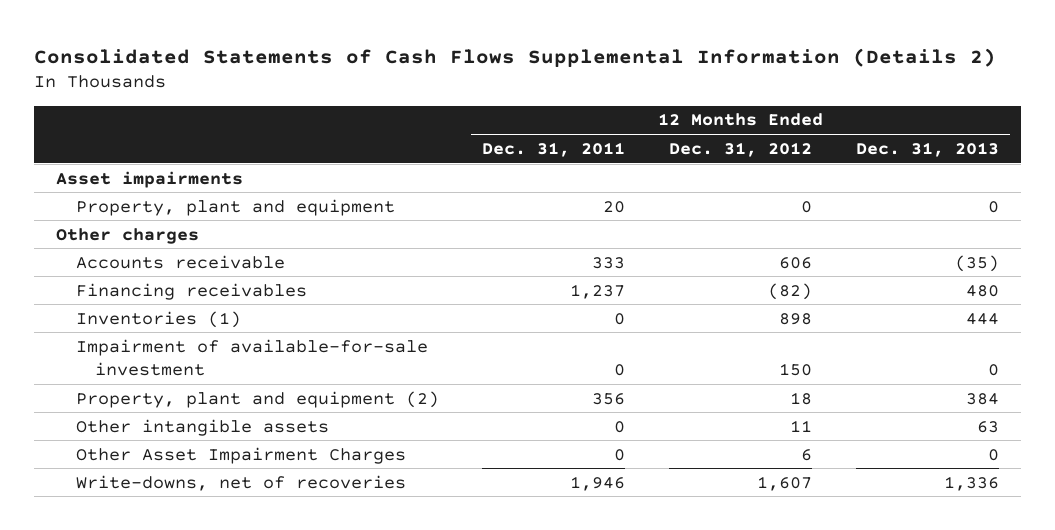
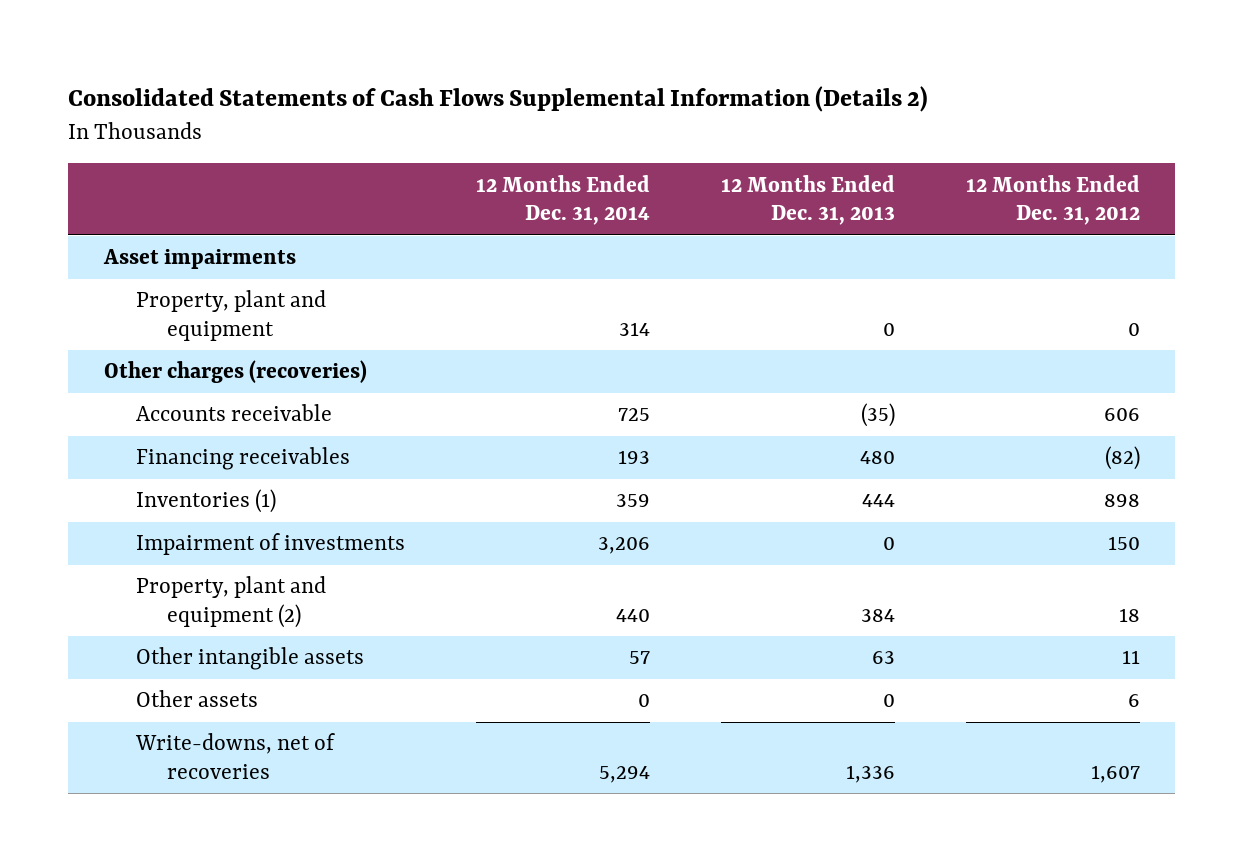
- | 12 Months Ended Dec. 31, 2011 | 12 Months Ended Dec. 31, 2012 | 12 Months Ended Dec. 31, 2013
+ | 12 Months Ended Dec. 31, 2014 | 12 Months Ended Dec. 31, 2013 | 12 Months Ended Dec. 31, 2012
- Other charges
+ Other charges (recoveries)
- Impairment of available-for-sale investment | 0 | 150 | 0
+ Impairment of investments | 3,206 | 0 | 150
- Other Asset Impairment Charges | 0 | 6 | 0
+ Other assets | 0 | 0 | 6

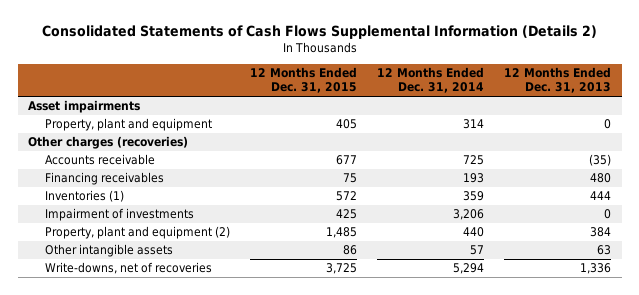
- | 12 Months Ended Dec. 31, 2014 | 12 Months Ended Dec. 31, 2013 | 12 Months Ended Dec. 31, 2012
+ | 12 Months Ended Dec. 31, 2015 | 12 Months Ended Dec. 31, 2014 | 12 Months Ended Dec. 31, 2013
- Other assets | 0 | 0 | 6

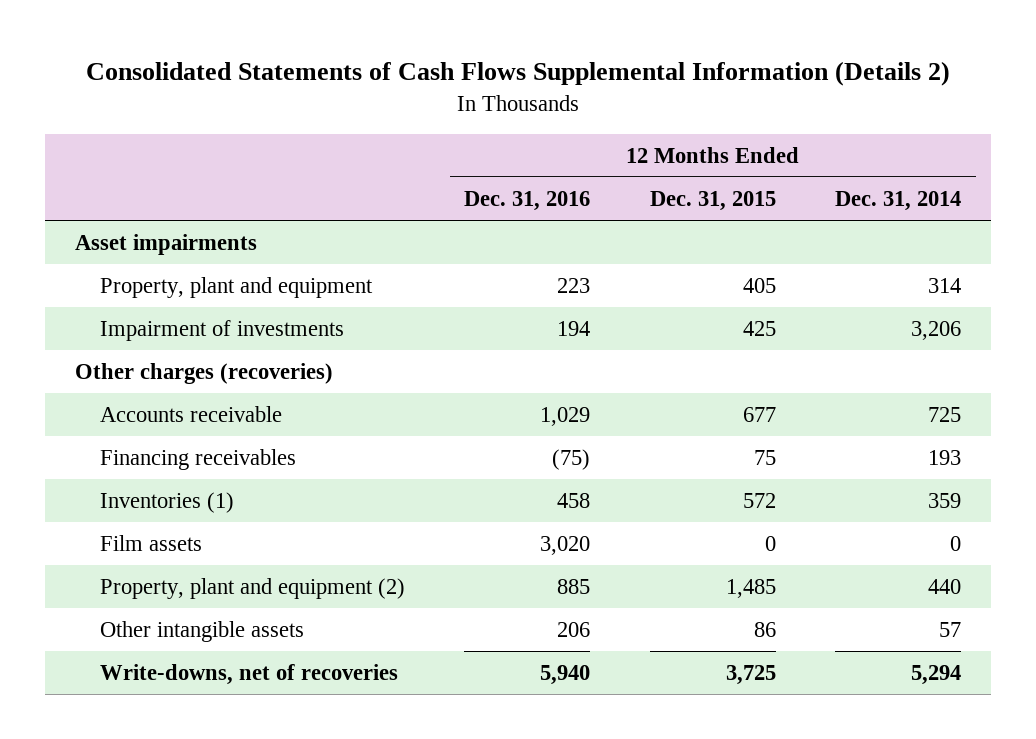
- | 12 Months Ended Dec. 31, 2015 | 12 Months Ended Dec. 31, 2014 | 12 Months Ended Dec. 31, 2013
+ | 12 Months Ended Dec. 31, 2016 | 12 Months Ended Dec. 31, 2015 | 12 Months Ended Dec. 31, 2014
moved up: Impairment of investments | 194 | 425 | 3,206
+ Film assets | 3,020 | 0 | 0

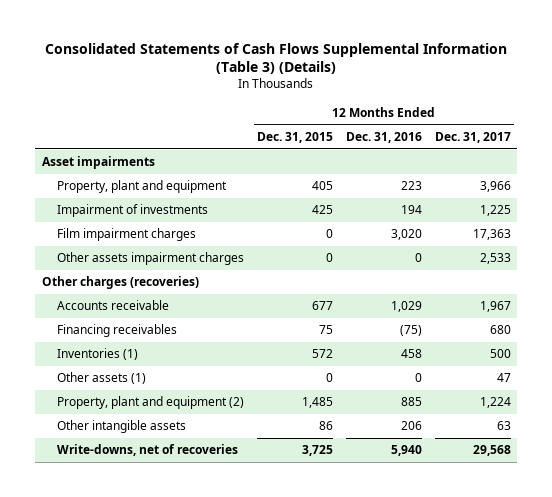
- Consolidated Statements of Cash Flows Supplemental Information (Details 2)
+ Consolidated Statements of Cash Flows Supplemental Information (Table 3) (Details)
- | 12 Months Ended Dec. 31, 2016 | 12 Months Ended Dec. 31, 2015 | 12 Months Ended Dec. 31, 2014
+ | 12 Months Ended Dec. 31, 2015 | 12 Months Ended Dec. 31, 2016 | 12 Months Ended Dec. 31, 2017
+ Film impairment charges | 0 | 3,020 | 17,363
+ Other assets impairment charges | 0 | 0 | 2,533
- Film assets | 3,020 | 0 | 0
+ Other assets (1) | 0 | 0 | 47

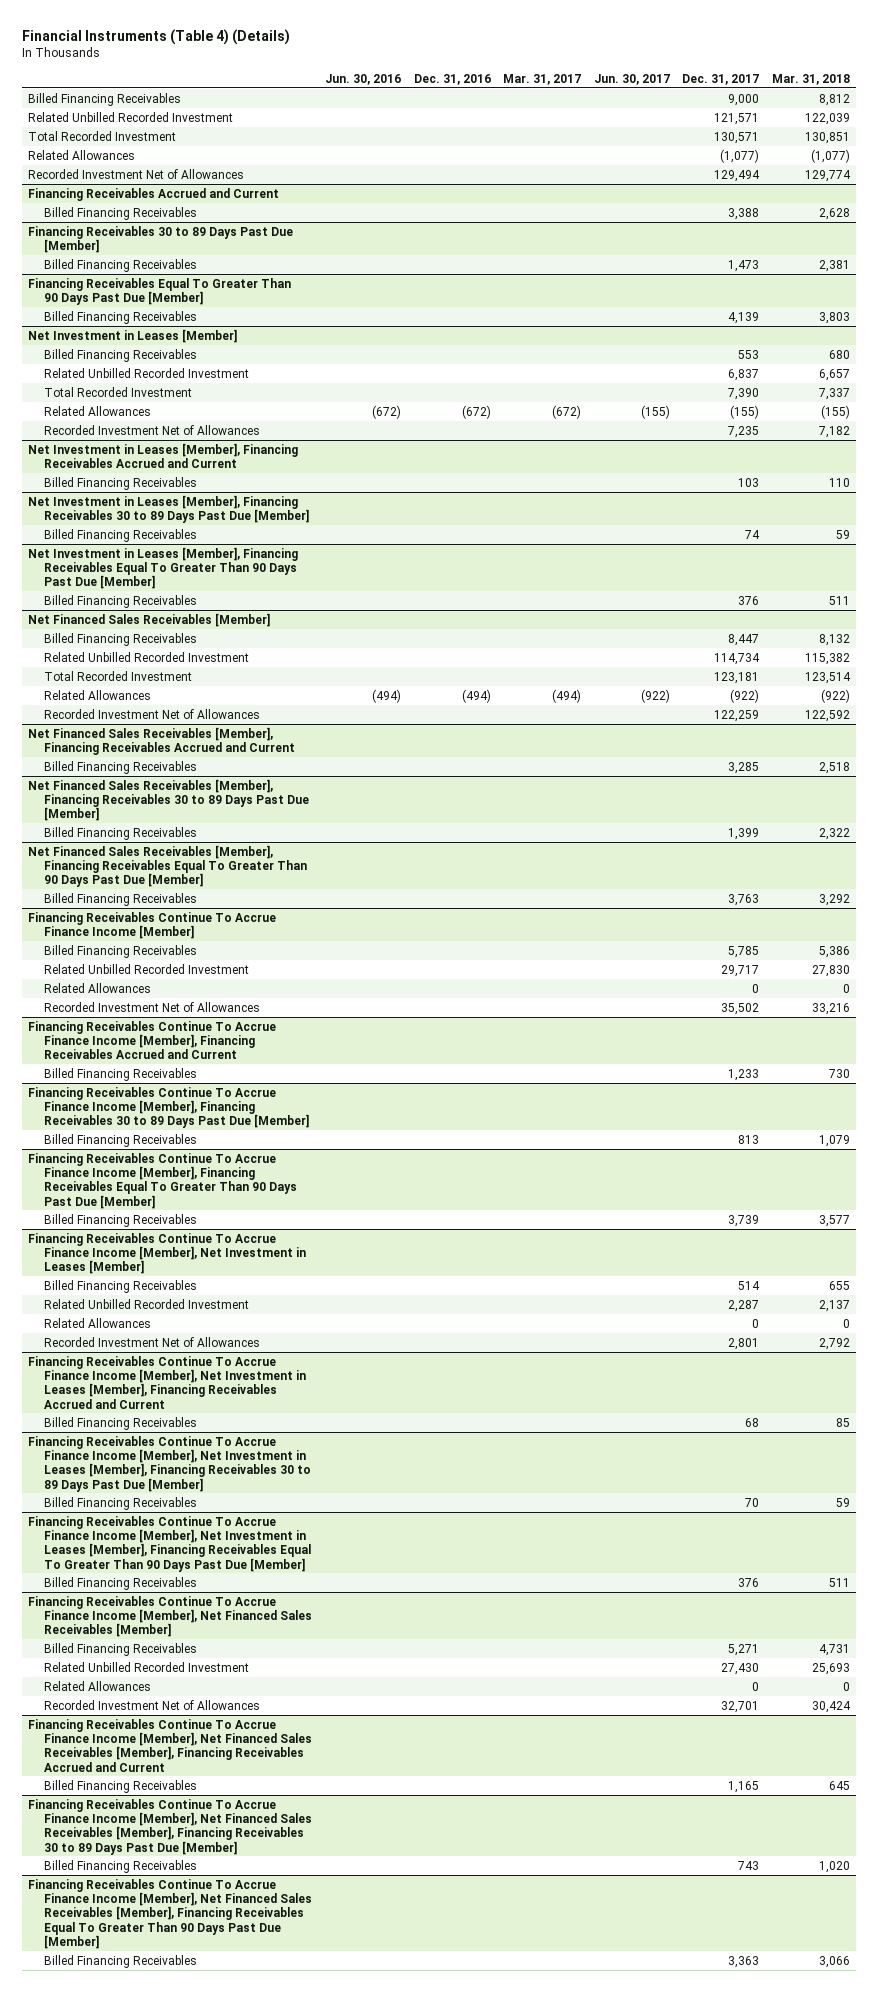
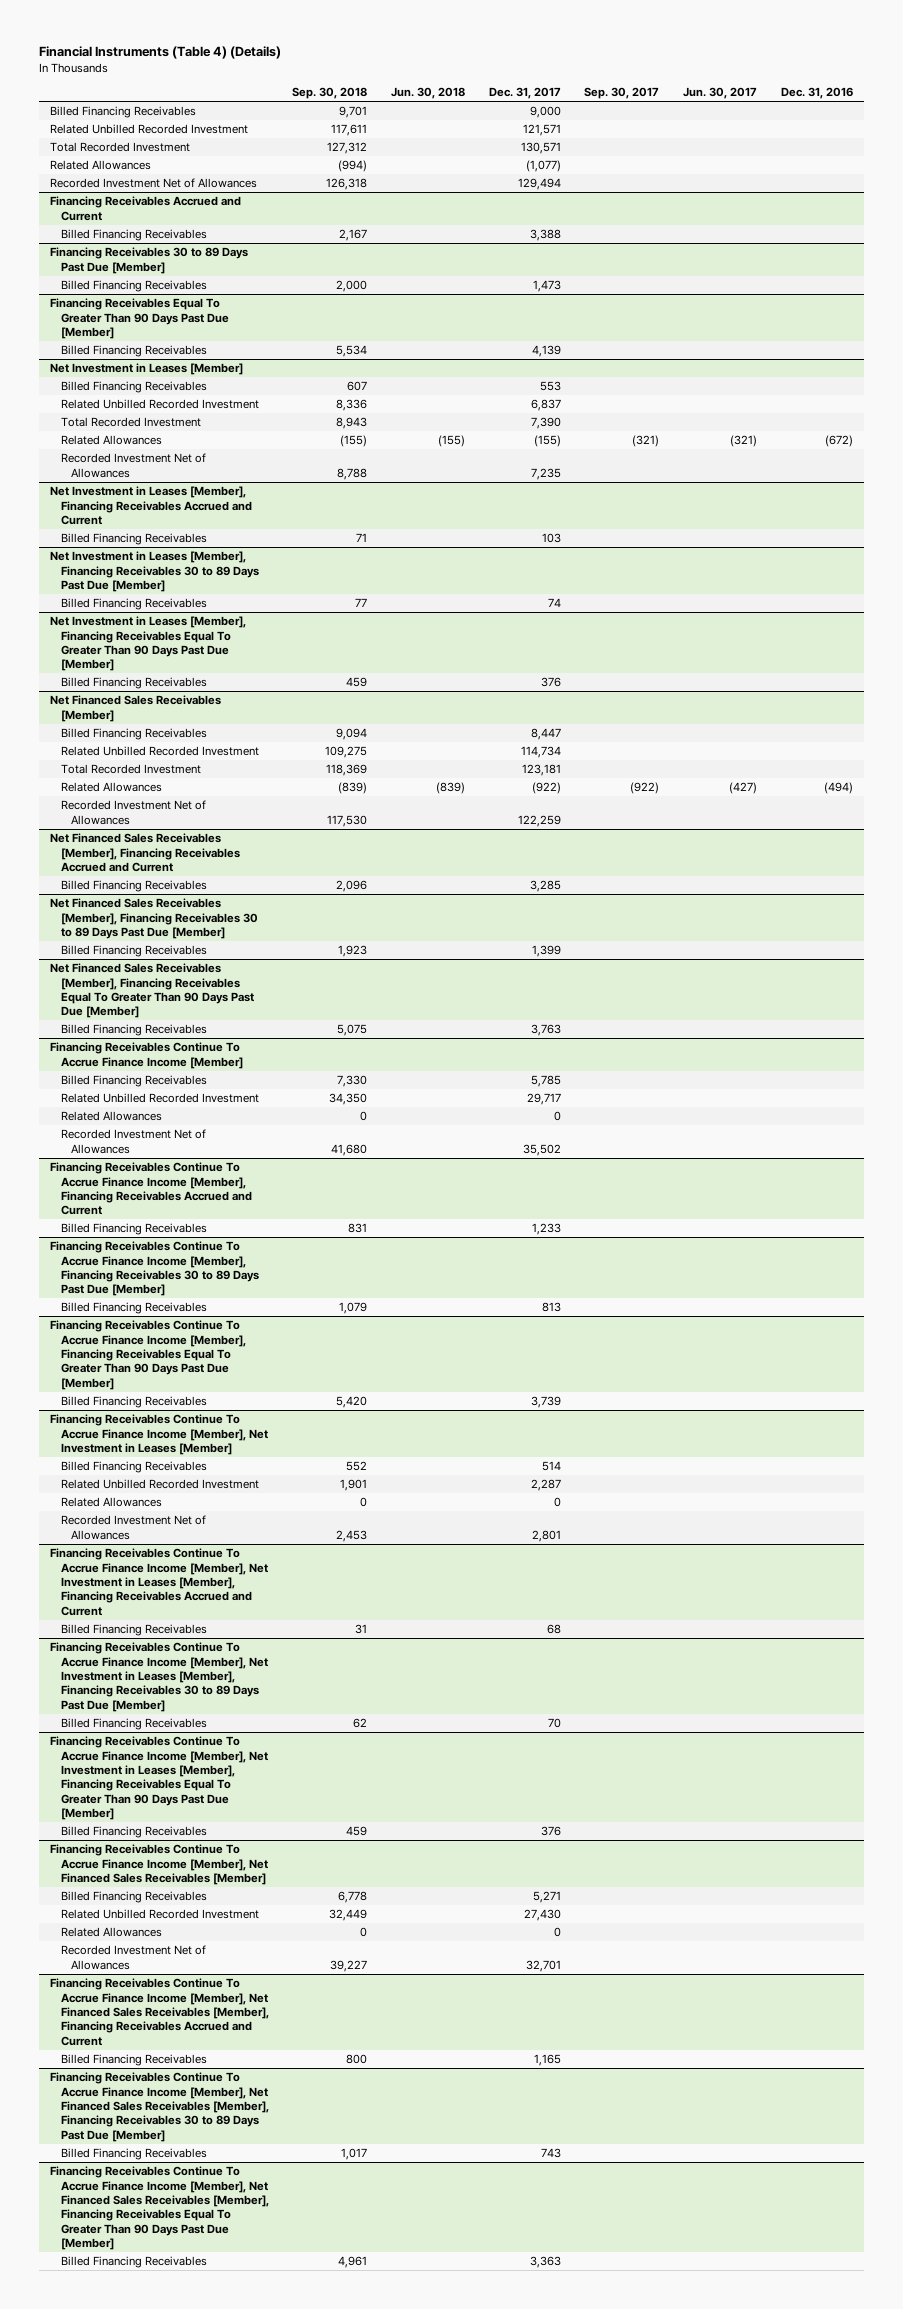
- | Jun. 30, 2016 | Dec. 31, 2016 | Mar. 31, 2017 | Jun. 30, 2017 | Dec. 31, 2017 | Mar. 31, 2018
+ | Sep. 30, 2018 | Jun. 30, 2018 | Dec. 31, 2017 | Sep. 30, 2017 | Jun. 30, 2017 | Dec. 31, 2016
@ Net Investment in Leases [Member]
- Related Allowances | (672) | (672) | (672) | (155) | (155) | (155)
+ Related Allowances | (155) | (155) | (155) | (321) | (321) | (672)
@ Net Financed Sales Receivables [Member]
- Related Allowances | (494) | (494) | (494) | (922) | (922) | (922)
+ Related Allowances | (839) | (839) | (922) | (922) | (427) | (494)

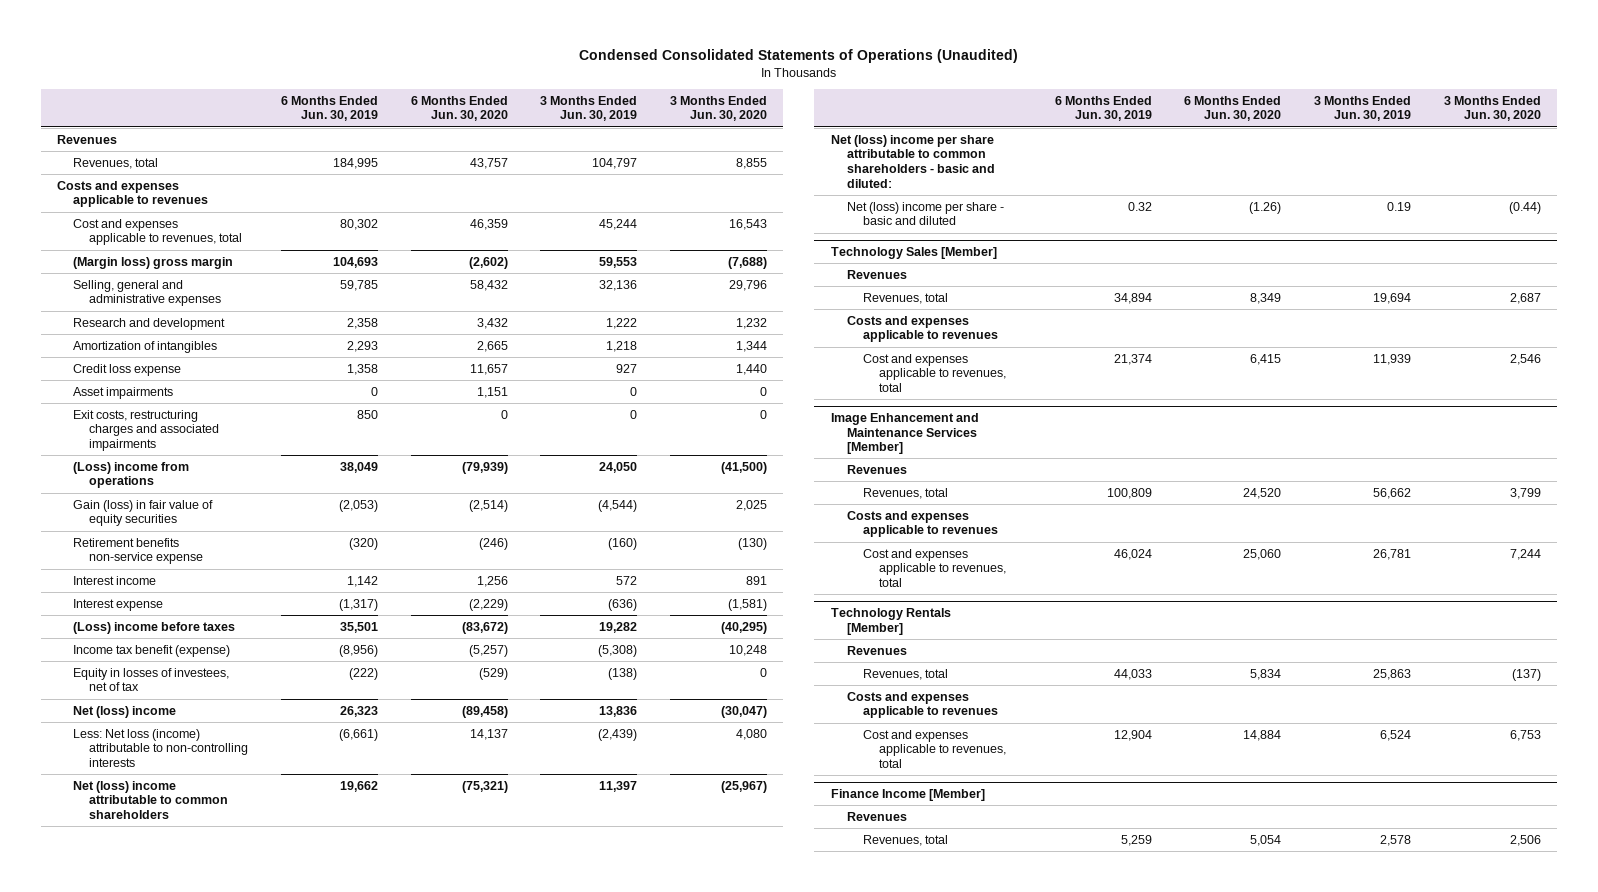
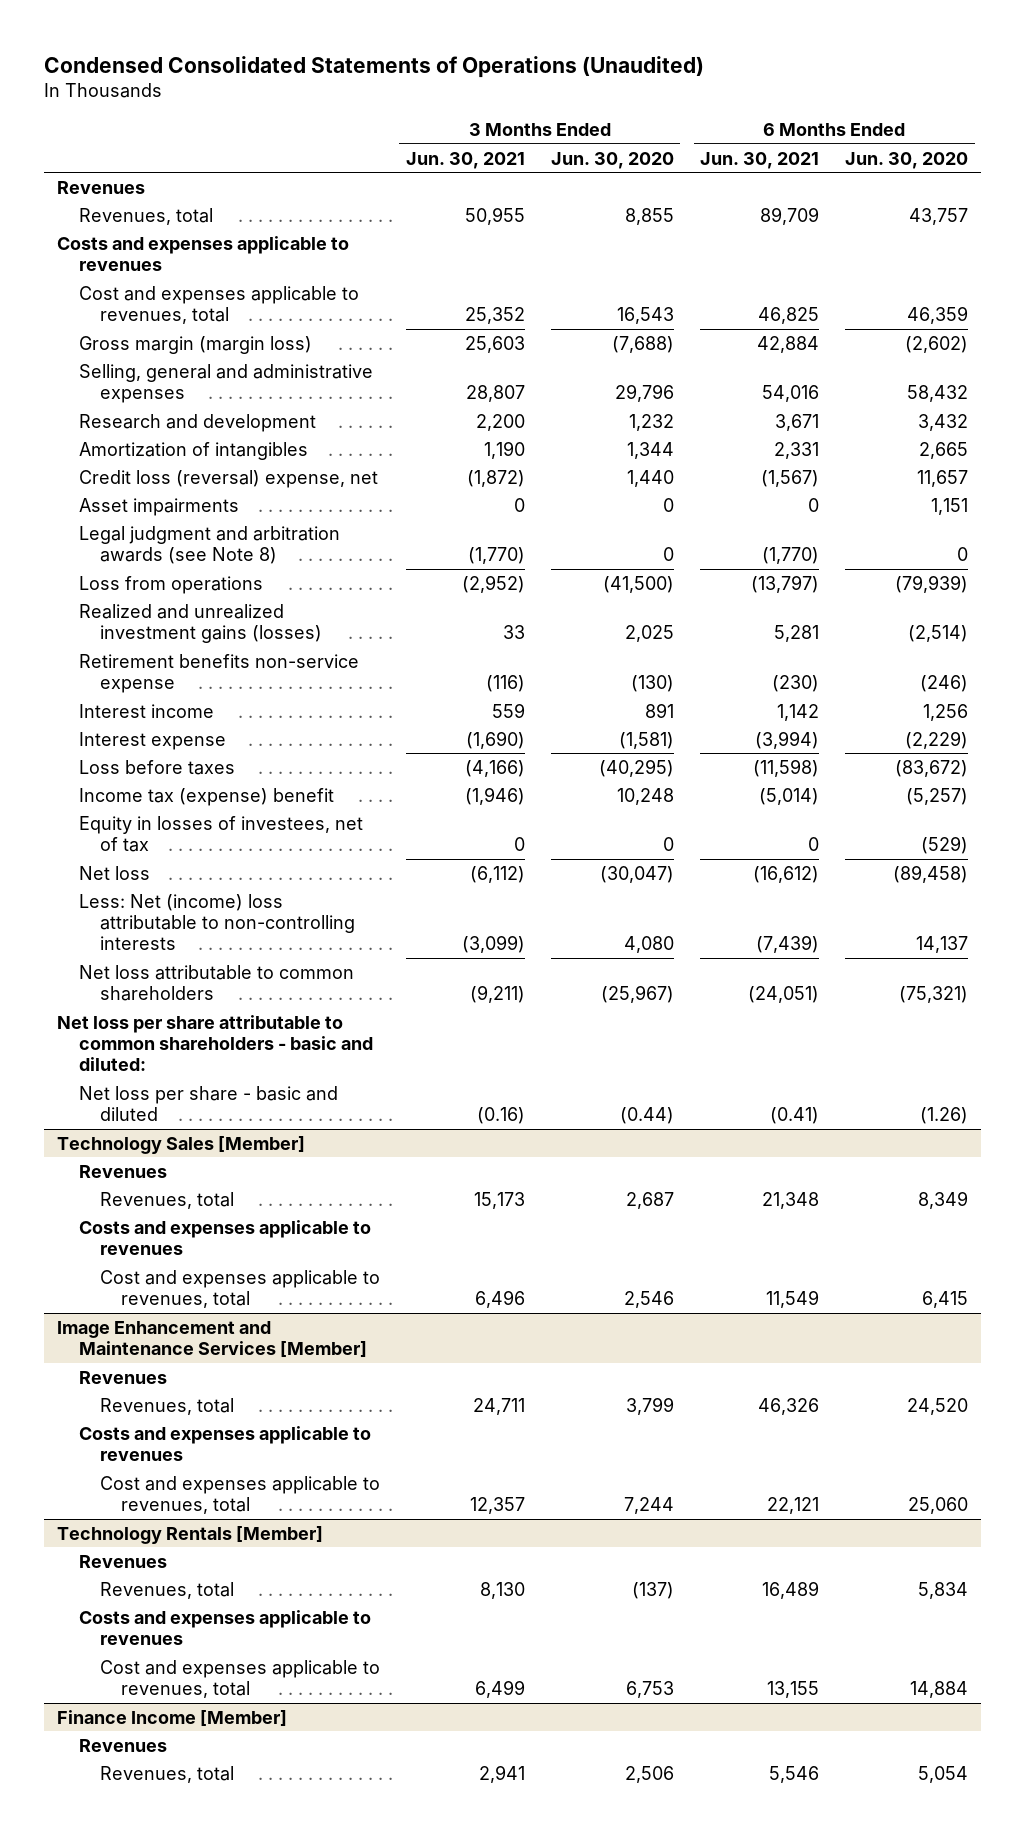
- | 6 Months Ended Jun. 30, 2019 | 6 Months Ended Jun. 30, 2020 | 3 Months Ended Jun. 30, 2019 | 3 Months Ended Jun. 30, 2020
+ | 3 Months Ended Jun. 30, 2021 | 3 Months Ended Jun. 30, 2020 | 6 Months Ended Jun. 30, 2021 | 6 Months Ended Jun. 30, 2020
- (Margin loss) gross margin | 104,693 | (2,602) | 59,553 | (7,688)
+ Gross margin (margin loss) | 25,603 | (7,688) | 42,884 | (2,602)
- Credit loss expense | 1,358 | 11,657 | 927 | 1,440
+ Credit loss (reversal) expense, net | (1,872) | 1,440 | (1,567) | 11,657
- Exit costs, restructuring charges and associated impairments | 850 | 0 | 0 | 0
- (Loss) income from operations | 38,049 | (79,939) | 24,050 | (41,500)
- Gain (loss) in fair value of equity securities | (2,053) | (2,514) | (4,544) | 2,025
+ Legal judgment and arbitration awards (see Note 8) | (1,770) | 0 | (1,770) | 0
+ Loss from operations | (2,952) | (41,500) | (13,797) | (79,939)
+ Realized and unrealized investment gains (losses) | 33 | 2,025 | 5,281 | (2,514)
- (Loss) income before taxes | 35,501 | (83,672) | 19,282 | (40,295)
- Income tax benefit (expense) | (8,956) | (5,257) | (5,308) | 10,248
+ Loss before taxes | (4,166) | (40,295) | (11,598) | (83,672)
+ Income tax (expense) benefit | (1,946) | 10,248 | (5,014) | (5,257)
- Net (loss) income | 26,323 | (89,458) | 13,836 | (30,047)
- Less: Net loss (income) attributable to non-controlling interests | (6,661) | 14,137 | (2,439) | 4,080
- Net (loss) income attributable to common shareholders | 19,662 | (75,321) | 11,397 | (25,967)
- Net (loss) income per share attributable to common shareholders - basic and diluted:
- Net (loss) income per share - basic and diluted | 0.32 | (1.26) | 0.19 | (0.44)
+ Net loss | (6,112) | (30,047) | (16,612) | (89,458)
+ Less: Net (income) loss attributable to non-controlling interests | (3,099) | 4,080 | (7,439) | 14,137
+ Net loss attributable to common shareholders | (9,211) | (25,967) | (24,051) | (75,321)
+ Net loss per share attributable to common shareholders - basic and diluted:
+ Net loss per share - basic and diluted | (0.16) | (0.44) | (0.41) | (1.26)

